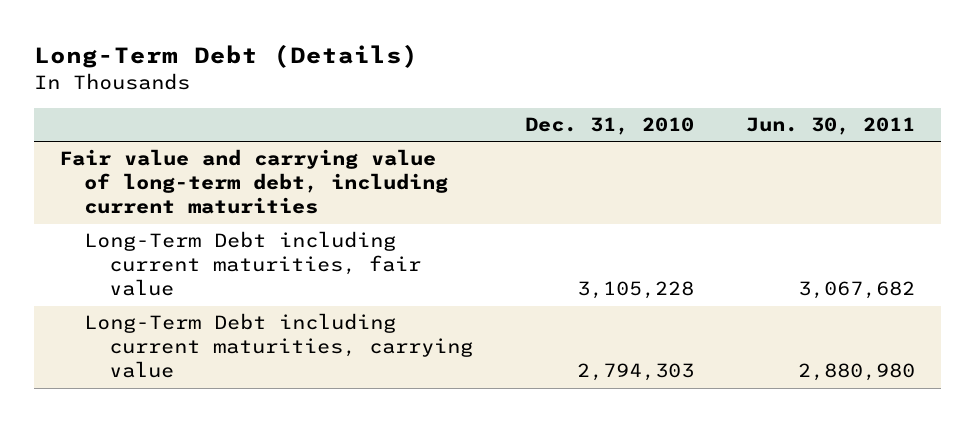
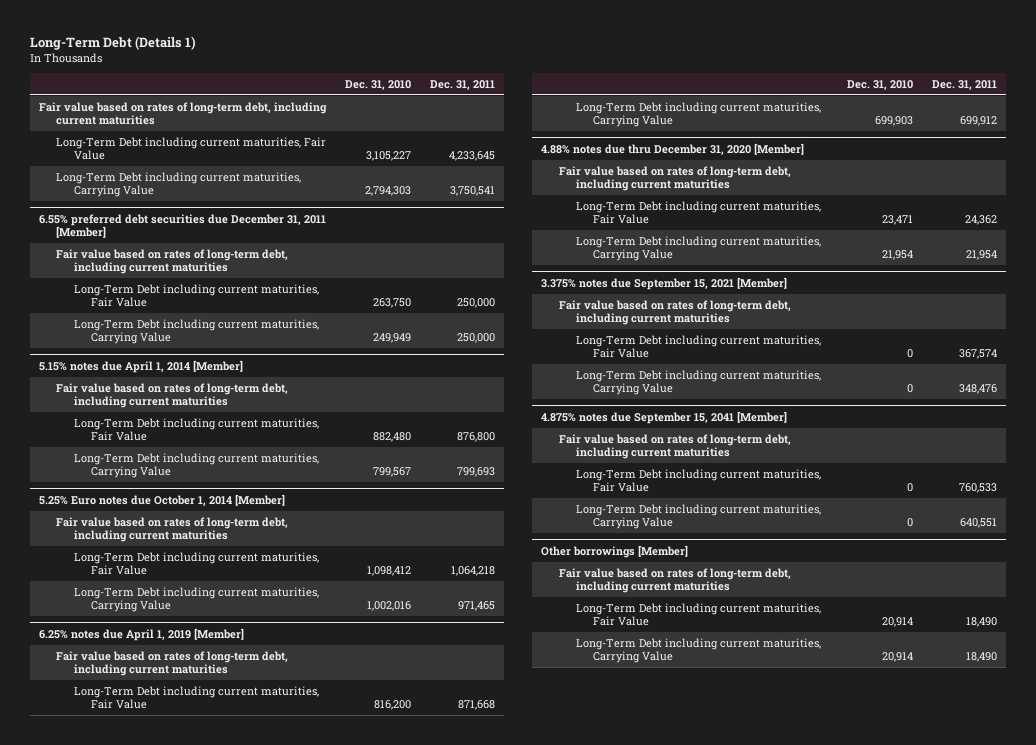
- Long-Term Debt (Details)
+ Long-Term Debt (Details 1)
- | Dec. 31, 2010 | Jun. 30, 2011
+ | Dec. 31, 2010 | Dec. 31, 2011
- Fair value and carrying value of long-term debt, including current maturities
- Long-Term Debt including current maturities, fair value | 3,105,228 | 3,067,682
- Long-Term Debt including current maturities, carrying value | 2,794,303 | 2,880,980
+ Fair value based on rates of long-term debt, including current maturities
+ Long-Term Debt including current maturities, Fair Value | 3,105,227 | 4,233,645
+ Long-Term Debt including current maturities, Carrying Value | 2,794,303 | 3,750,541
+ 6.55% preferred debt securities due December 31, 2011 [Member]
+ Fair value based on rates of long-term debt, including current maturities
+ Long-Term Debt including current maturities, Fair Value | 263,750 | 250,000
+ Long-Term Debt including current maturities, Carrying Value | 249,949 | 250,000
+ 5.15% notes due April 1, 2014 [Member]
+ Fair value based on rates of long-term debt, including current maturities
+ Long-Term Debt including current maturities, Fair Value | 882,480 | 876,800
+ Long-Term Debt including current maturities, Carrying Value | 799,567 | 799,693
+ 5.25% Euro notes due October 1, 2014 [Member]
+ Fair value based on rates of long-term debt, including current maturities
+ Long-Term Debt including current maturities, Fair Value | 1,098,412 | 1,064,218
+ Long-Term Debt including current maturities, Carrying Value | 1,002,016 | 971,465
+ 6.25% notes due April 1, 2019 [Member]
+ Fair value based on rates of long-term debt, including current maturities
+ Long-Term Debt including current maturities, Fair Value | 816,200 | 871,668
+ Long-Term Debt including current maturities, Carrying Value | 699,903 | 699,912
+ 4.88% notes due thru December 31, 2020 [Member]
+ Fair value based on rates of long-term debt, including current maturities
+ Long-Term Debt including current maturities, Fair Value | 23,471 | 24,362
+ Long-Term Debt including current maturities, Carrying Value | 21,954 | 21,954
+ 3.375% notes due September 15, 2021 [Member]
+ Fair value based on rates of long-term debt, including current maturities
+ Long-Term Debt including current maturities, Fair Value | 0 | 367,574
+ Long-Term Debt including current maturities, Carrying Value | 0 | 348,476
+ 4.875% notes due September 15, 2041 [Member]
+ Fair value based on rates of long-term debt, including current maturities
+ Long-Term Debt including current maturities, Fair Value | 0 | 760,533
+ Long-Term Debt including current maturities, Carrying Value | 0 | 640,551
+ Other borrowings [Member]
+ Fair value based on rates of long-term debt, including current maturities
+ Long-Term Debt including current maturities, Fair Value | 20,914 | 18,490
+ Long-Term Debt including current maturities, Carrying Value | 20,914 | 18,490

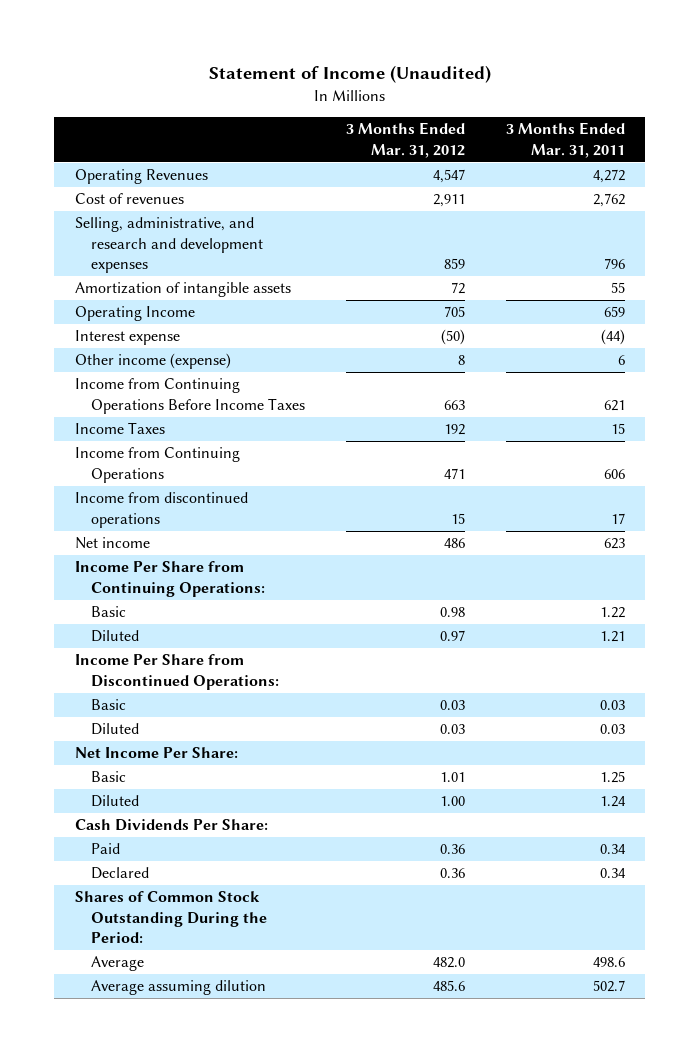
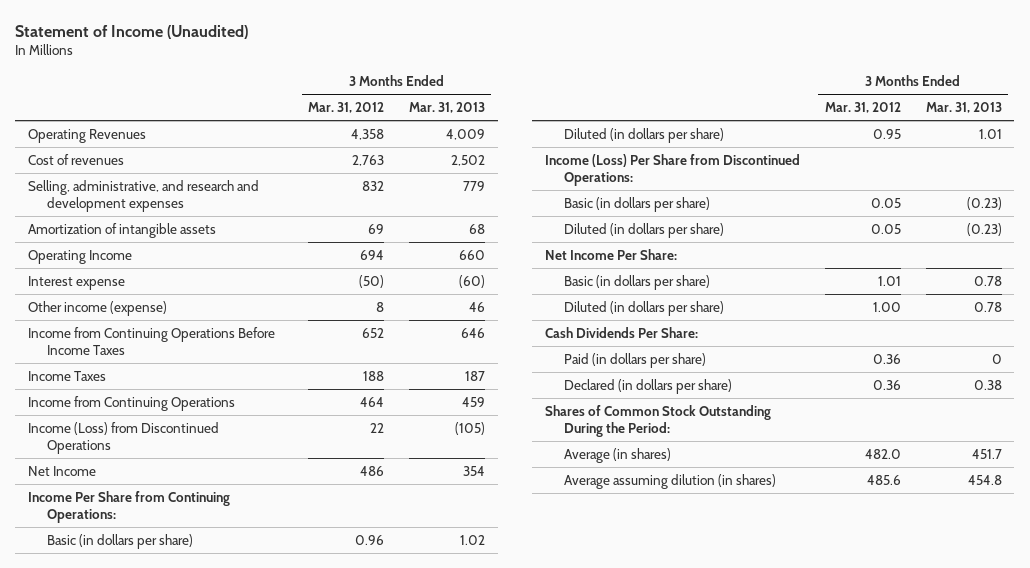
- | 3 Months Ended Mar. 31, 2012 | 3 Months Ended Mar. 31, 2011
+ | 3 Months Ended Mar. 31, 2012 | 3 Months Ended Mar. 31, 2013
- Operating Revenues | 4,547 | 4,272
- Cost of revenues | 2,911 | 2,762
- Selling, administrative, and research and development expenses | 859 | 796
- Amortization of intangible assets | 72 | 55
- Operating Income | 705 | 659
+ Operating Revenues | 4,358 | 4,009
+ Cost of revenues | 2,763 | 2,502
+ Selling, administrative, and research and development expenses | 832 | 779
+ Amortization of intangible assets | 69 | 68
+ Operating Income | 694 | 660
- Income from Continuing Operations Before Income Taxes | 663 | 621
- Income Taxes | 192 | 15
- Income from Continuing Operations | 471 | 606
- Income from discontinued operations | 15 | 17
- Net income | 486 | 623
+ Income from Continuing Operations Before Income Taxes | 652 | 646
+ Income Taxes | 188 | 187
+ Income from Continuing Operations | 464 | 459
+ Income (Loss) from Discontinued Operations | 22 | (105)
+ Net Income | 486 | 354
- Basic | 0.98 | 1.22
- Diluted | 0.97 | 1.21
- Income Per Share from Discontinued Operations:
- Basic | 0.03 | 0.03
- Diluted | 0.03 | 0.03
+ Basic (in dollars per share) | 0.96 | 1.02
+ Diluted (in dollars per share) | 0.95 | 1.01
+ Income (Loss) Per Share from Discontinued Operations:
+ Basic (in dollars per share) | 0.05 | (0.23)
+ Diluted (in dollars per share) | 0.05 | (0.23)
- Basic | 1.01 | 1.25
- Diluted | 1.00 | 1.24
+ Basic (in dollars per share) | 1.01 | 0.78
+ Diluted (in dollars per share) | 1.00 | 0.78
- Paid | 0.36 | 0.34
- Declared | 0.36 | 0.34
+ Paid (in dollars per share) | 0.36 | 0
+ Declared (in dollars per share) | 0.36 | 0.38
- Average | 482.0 | 498.6
- Average assuming dilution | 485.6 | 502.7
+ Average (in shares) | 482.0 | 451.7
+ Average assuming dilution (in shares) | 485.6 | 454.8

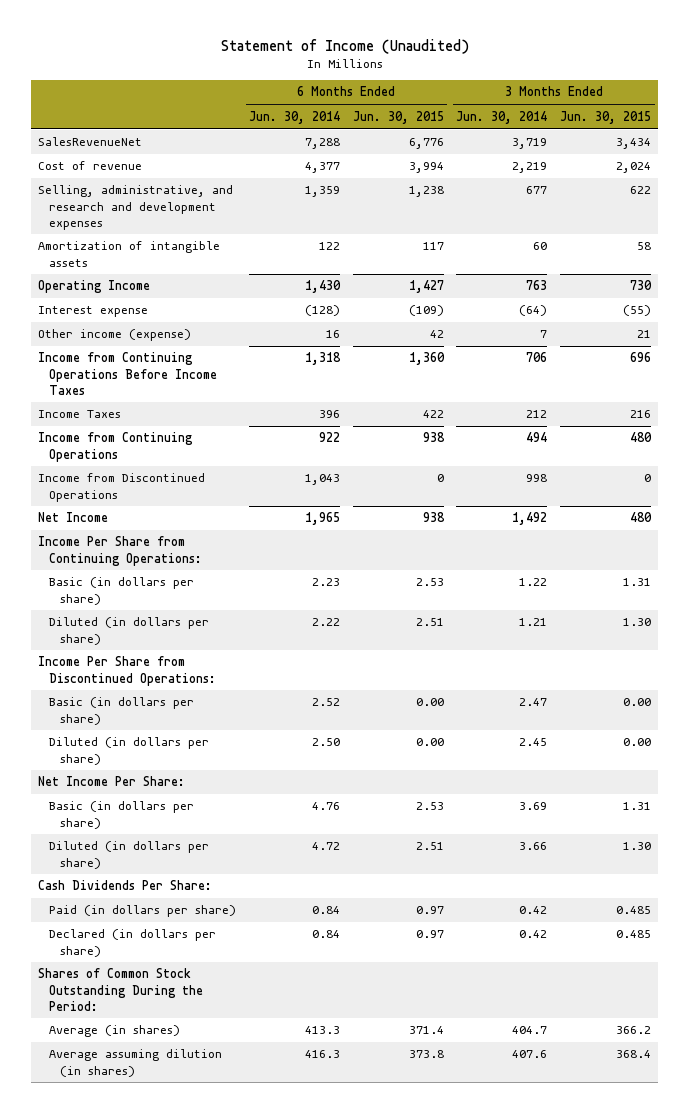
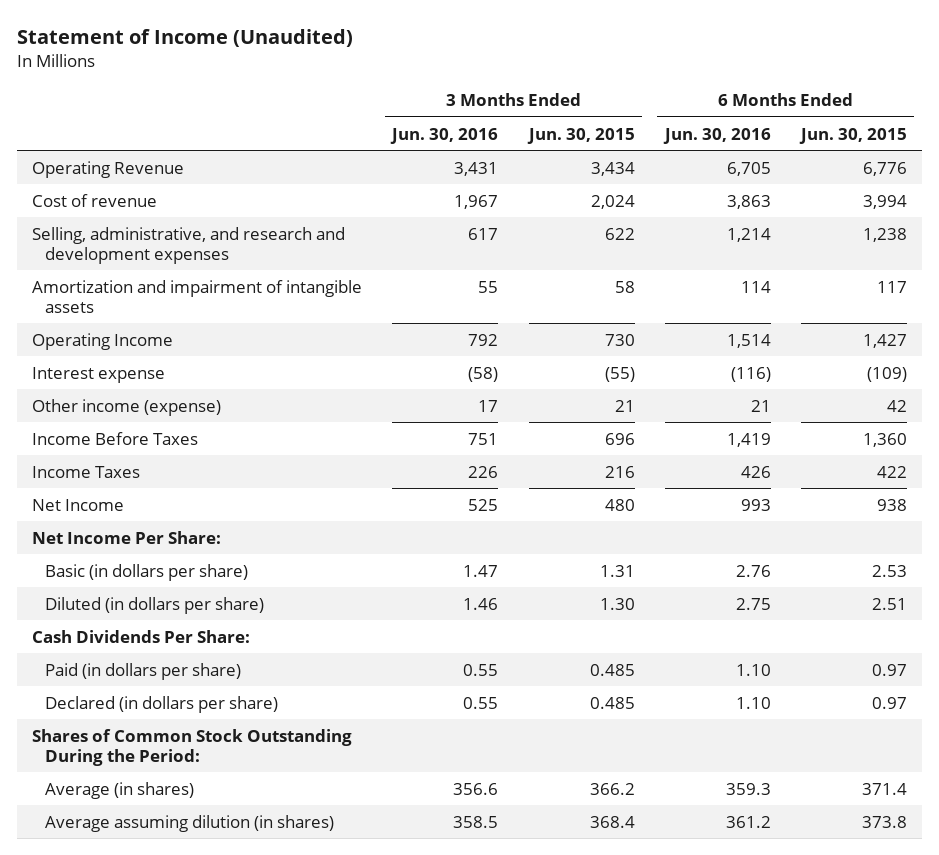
- | 6 Months Ended Jun. 30, 2014 | 6 Months Ended Jun. 30, 2015 | 3 Months Ended Jun. 30, 2014 | 3 Months Ended Jun. 30, 2015
+ | 3 Months Ended Jun. 30, 2016 | 3 Months Ended Jun. 30, 2015 | 6 Months Ended Jun. 30, 2016 | 6 Months Ended Jun. 30, 2015
- SalesRevenueNet | 7,288 | 6,776 | 3,719 | 3,434
+ Operating Revenue | 3,431 | 3,434 | 6,705 | 6,776
- Amortization of intangible assets | 122 | 117 | 60 | 58
+ Amortization and impairment of intangible assets | 55 | 58 | 114 | 117
- Income from Continuing Operations Before Income Taxes | 1,318 | 1,360 | 706 | 696
+ Income Before Taxes | 751 | 696 | 1,419 | 1,360
- Income from Continuing Operations | 922 | 938 | 494 | 480
- Income from Discontinued Operations | 1,043 | 0 | 998 | 0
- Income Per Share from Continuing Operations:
- Basic (in dollars per share) | 2.23 | 2.53 | 1.22 | 1.31
- Diluted (in dollars per share) | 2.22 | 2.51 | 1.21 | 1.30
- Income Per Share from Discontinued Operations:
- Basic (in dollars per share) | 2.52 | 0.00 | 2.47 | 0.00
- Diluted (in dollars per share) | 2.50 | 0.00 | 2.45 | 0.00

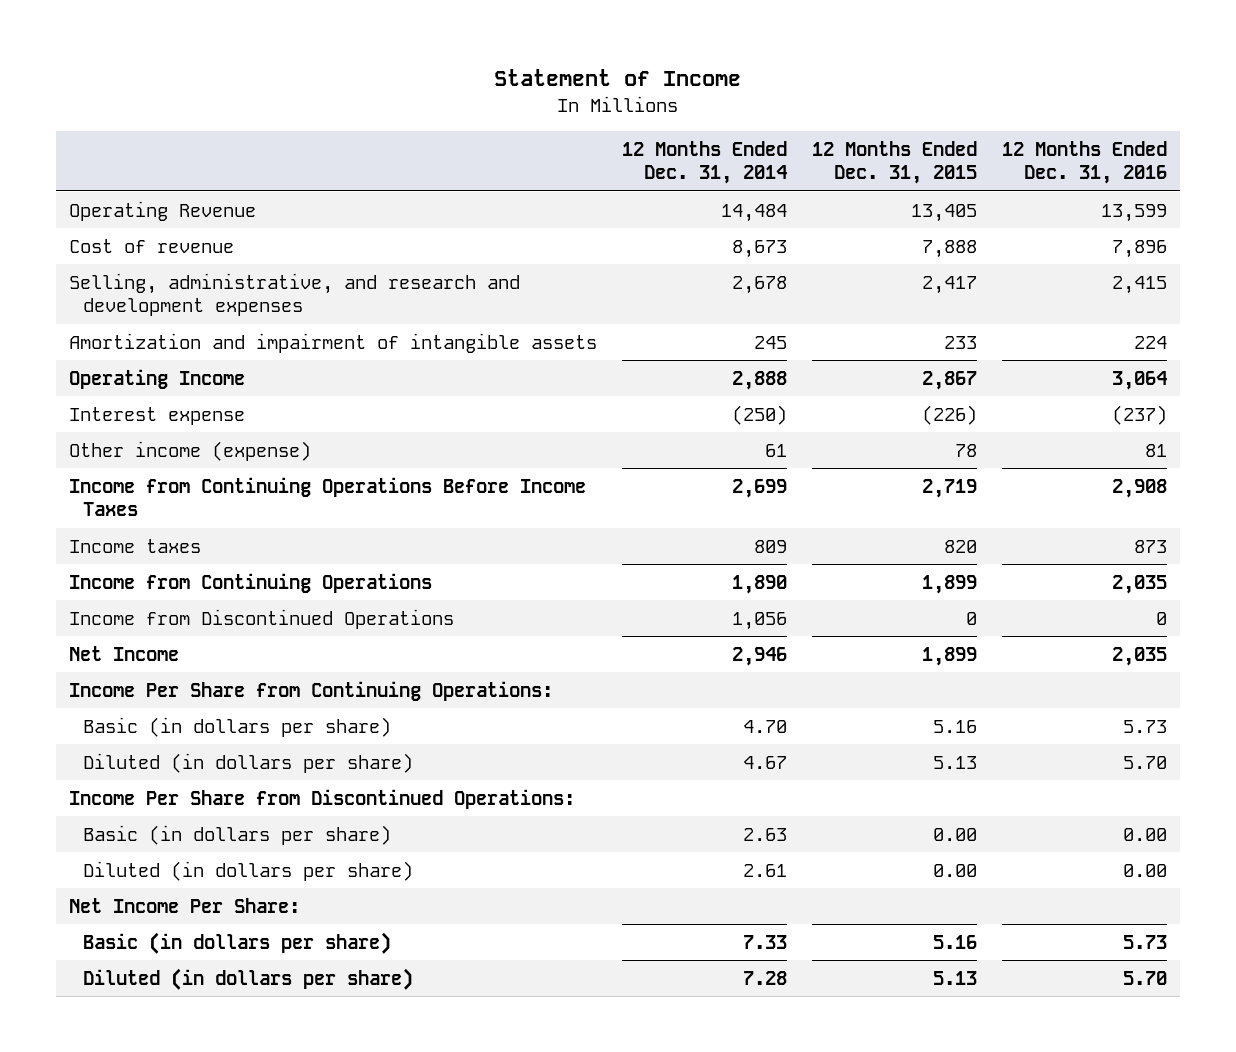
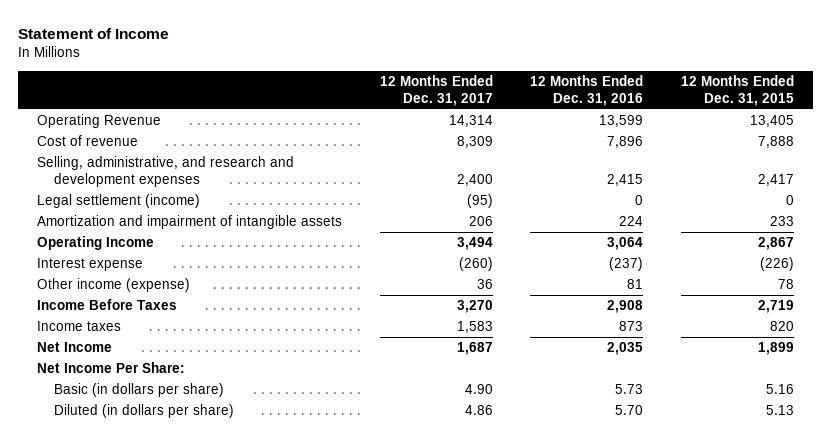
- | 12 Months Ended Dec. 31, 2014 | 12 Months Ended Dec. 31, 2015 | 12 Months Ended Dec. 31, 2016
+ | 12 Months Ended Dec. 31, 2017 | 12 Months Ended Dec. 31, 2016 | 12 Months Ended Dec. 31, 2015
+ Legal settlement (income) | (95) | 0 | 0
- Income from Continuing Operations Before Income Taxes | 2,699 | 2,719 | 2,908
+ Income Before Taxes | 3,270 | 2,908 | 2,719
- Income from Continuing Operations | 1,890 | 1,899 | 2,035
- Income from Discontinued Operations | 1,056 | 0 | 0
- Income Per Share from Continuing Operations:
- Basic (in dollars per share) | 4.70 | 5.16 | 5.73
- Diluted (in dollars per share) | 4.67 | 5.13 | 5.70
- Income Per Share from Discontinued Operations:
- Basic (in dollars per share) | 2.63 | 0.00 | 0.00
- Diluted (in dollars per share) | 2.61 | 0.00 | 0.00

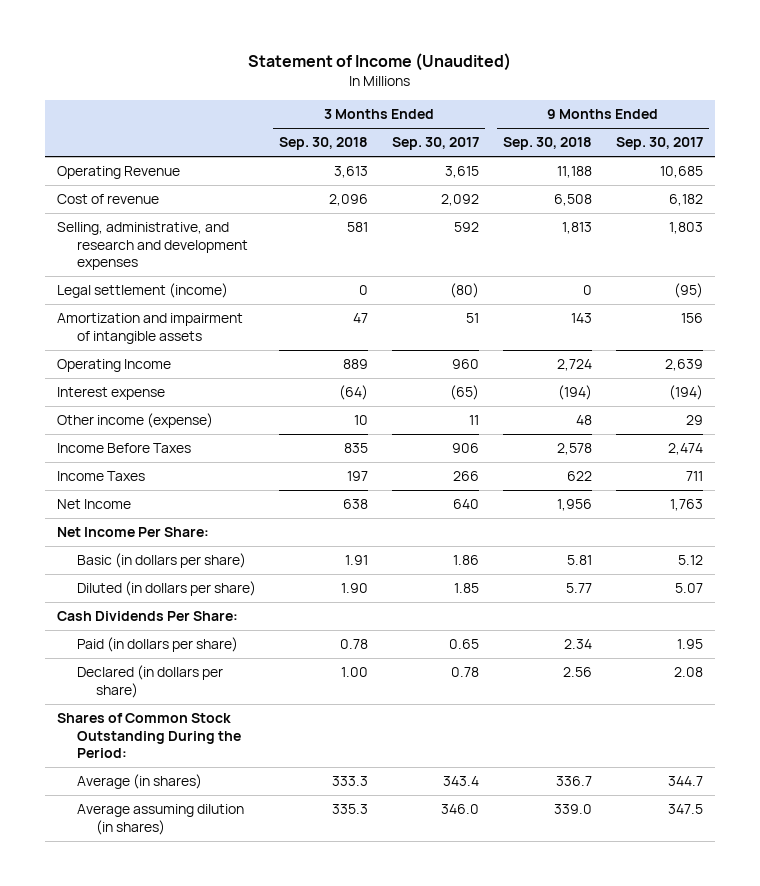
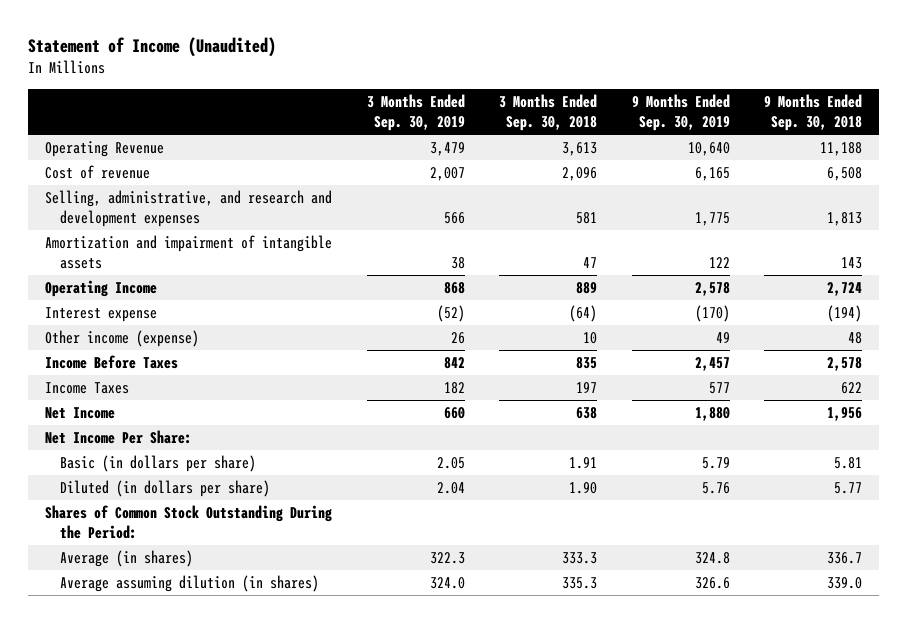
- | 3 Months Ended Sep. 30, 2018 | 3 Months Ended Sep. 30, 2017 | 9 Months Ended Sep. 30, 2018 | 9 Months Ended Sep. 30, 2017
+ | 3 Months Ended Sep. 30, 2019 | 3 Months Ended Sep. 30, 2018 | 9 Months Ended Sep. 30, 2019 | 9 Months Ended Sep. 30, 2018
- Legal settlement (income) | 0 | (80) | 0 | (95)
- Cash Dividends Per Share:
- Paid (in dollars per share) | 0.78 | 0.65 | 2.34 | 1.95
- Declared (in dollars per share) | 1.00 | 0.78 | 2.56 | 2.08

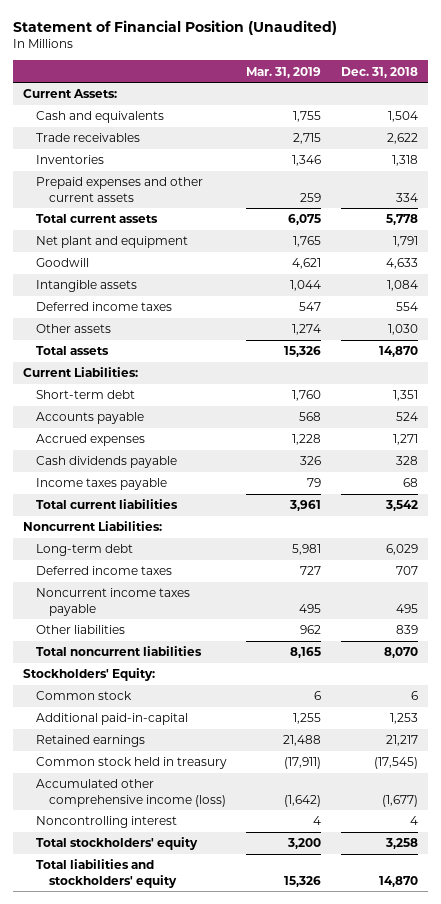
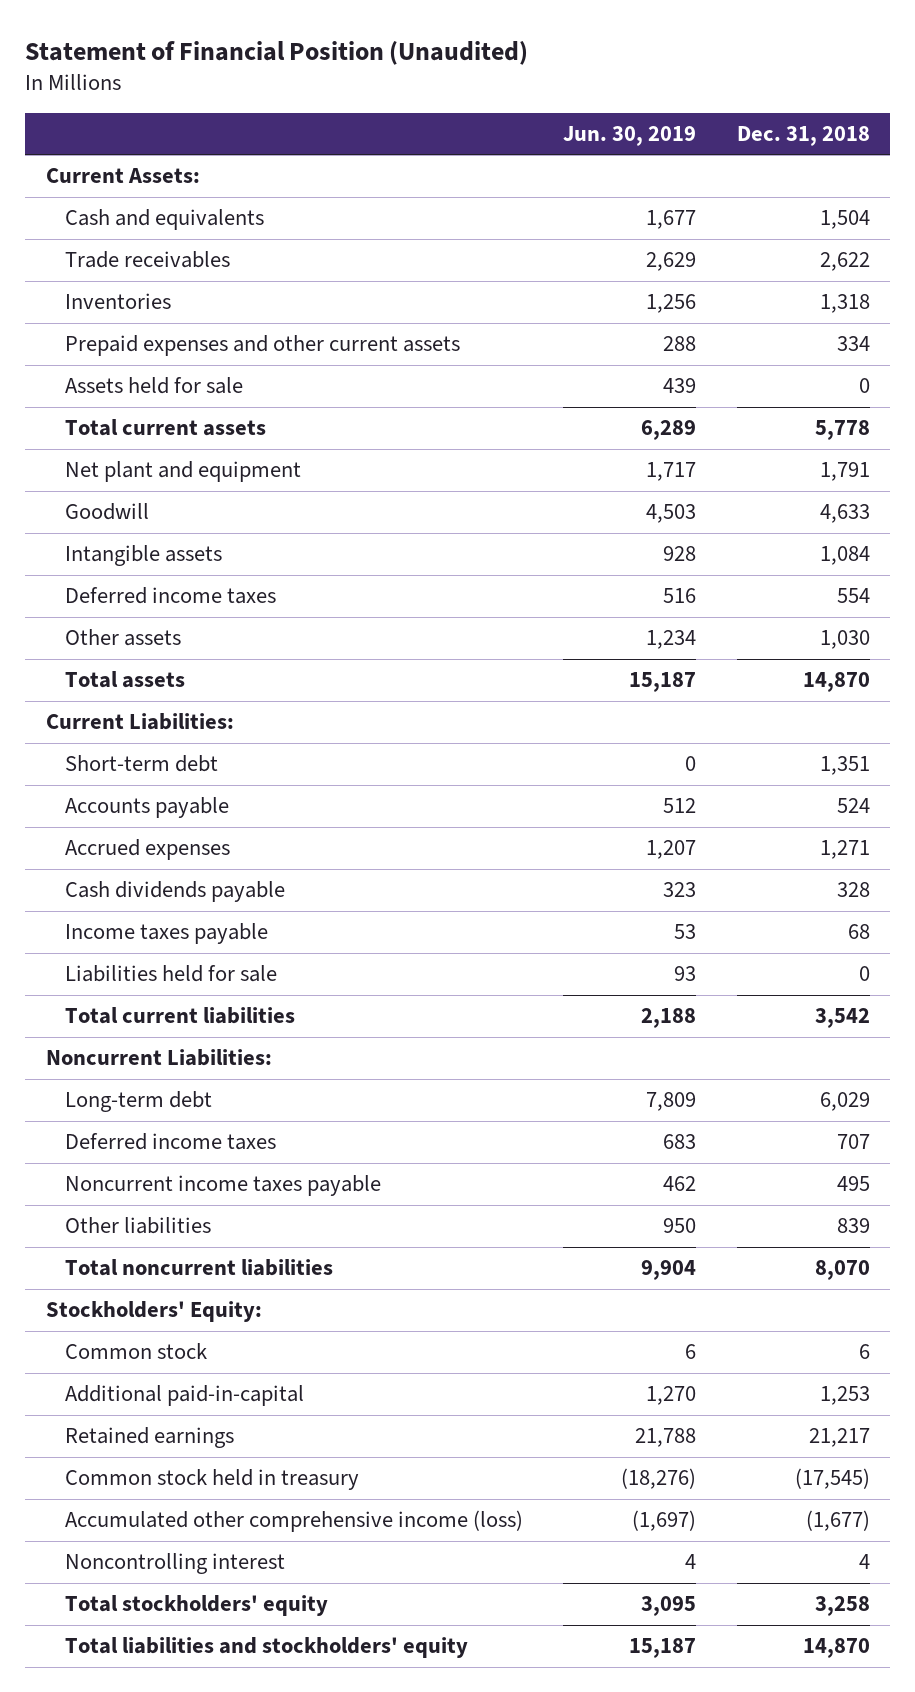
- | Mar. 31, 2019 | Dec. 31, 2018
+ | Jun. 30, 2019 | Dec. 31, 2018
+ Assets held for sale | 439 | 0
+ Liabilities held for sale | 93 | 0

